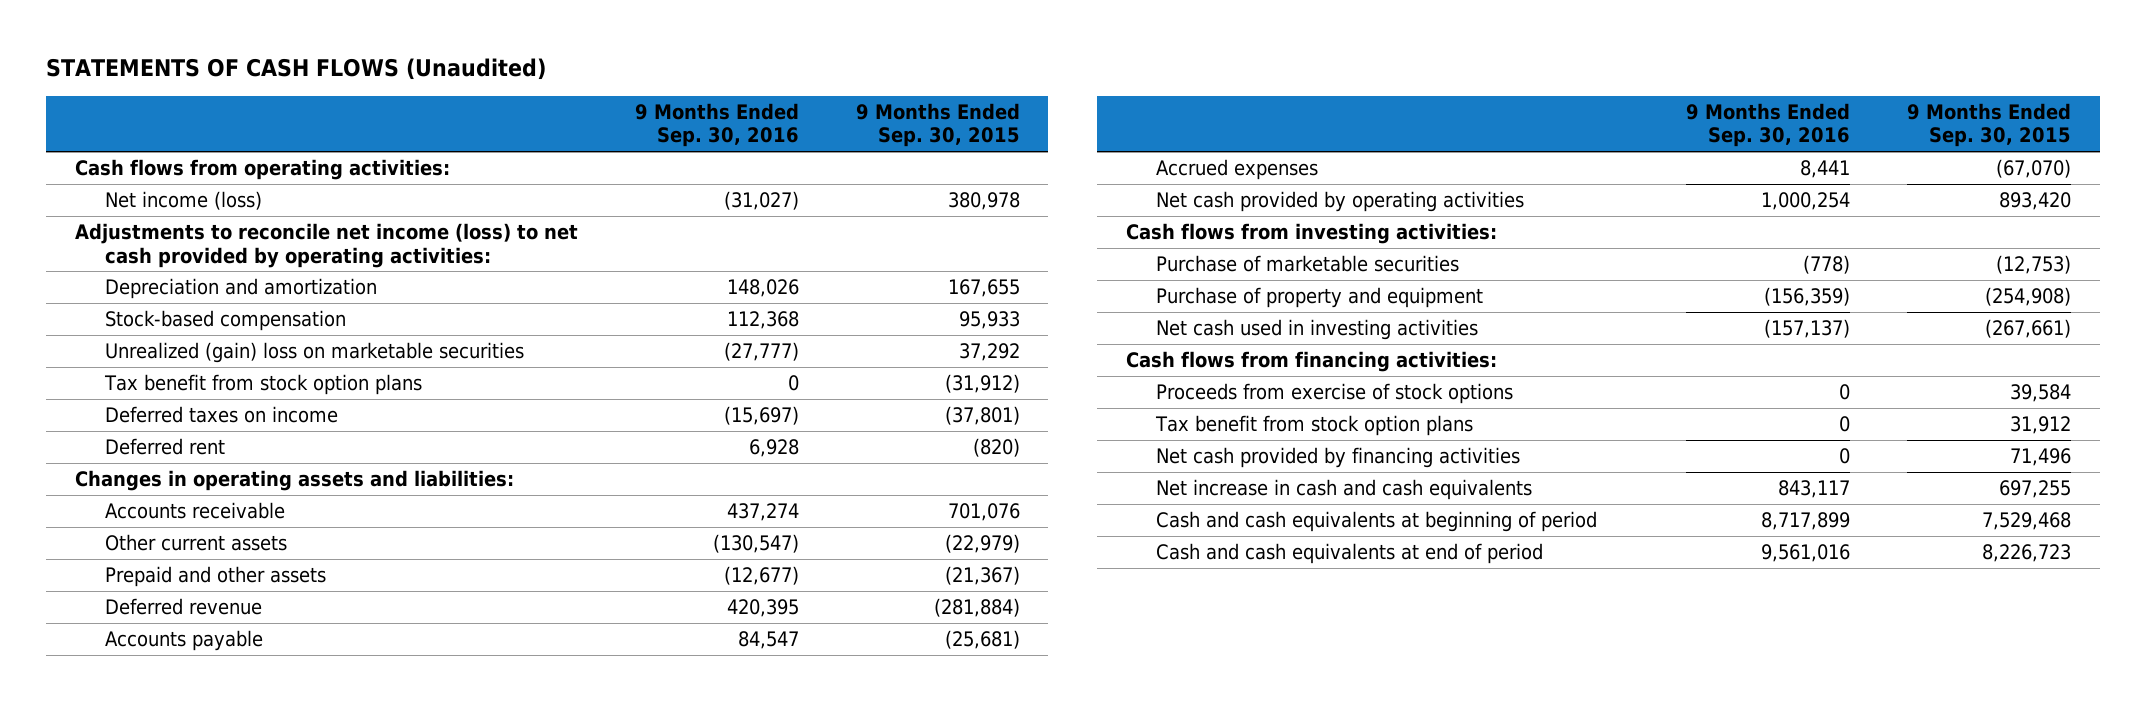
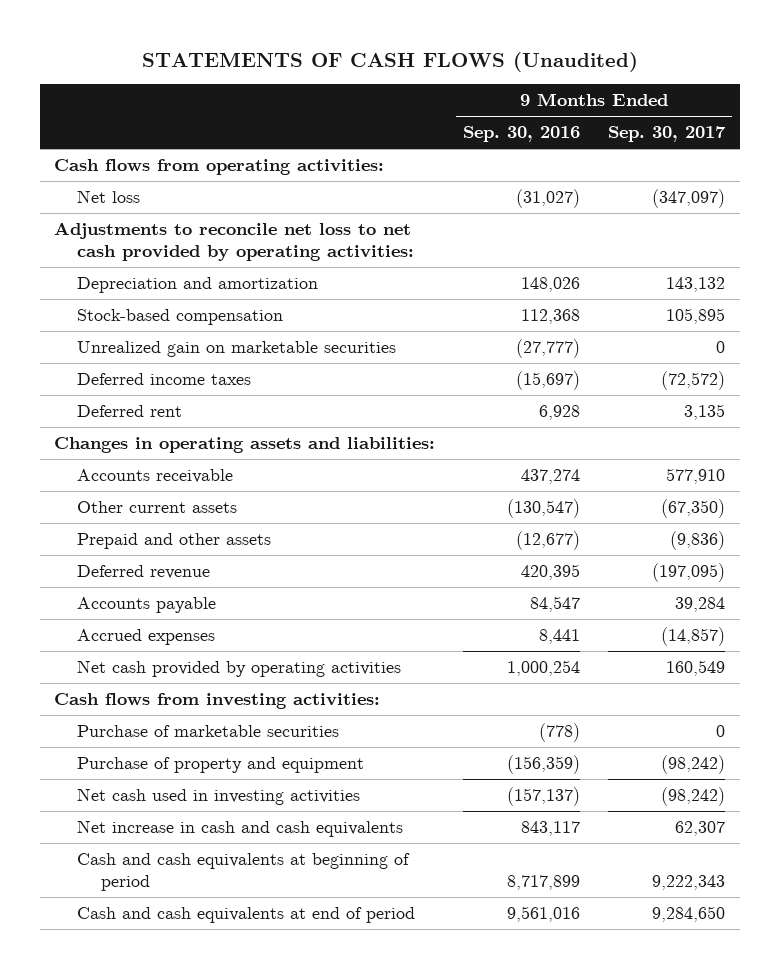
- | 9 Months Ended Sep. 30, 2016 | 9 Months Ended Sep. 30, 2015
+ | 9 Months Ended Sep. 30, 2016 | 9 Months Ended Sep. 30, 2017
- Net income (loss) | (31,027) | 380,978
- Adjustments to reconcile net income (loss) to net cash provided by operating activities:
+ Net loss | (31,027) | (347,097)
+ Adjustments to reconcile net loss to net cash provided by operating activities:
- Unrealized (gain) loss on marketable securities | (27,777) | 37,292
- Tax benefit from stock option plans | 0 | (31,912)
- Deferred taxes on income | (15,697) | (37,801)
+ Unrealized gain on marketable securities | (27,777) | 0
+ Deferred income taxes | (15,697) | (72,572)
- Cash flows from financing activities:
- Proceeds from exercise of stock options | 0 | 39,584
- Tax benefit from stock option plans | 0 | 31,912
- Net cash provided by financing activities | 0 | 71,496

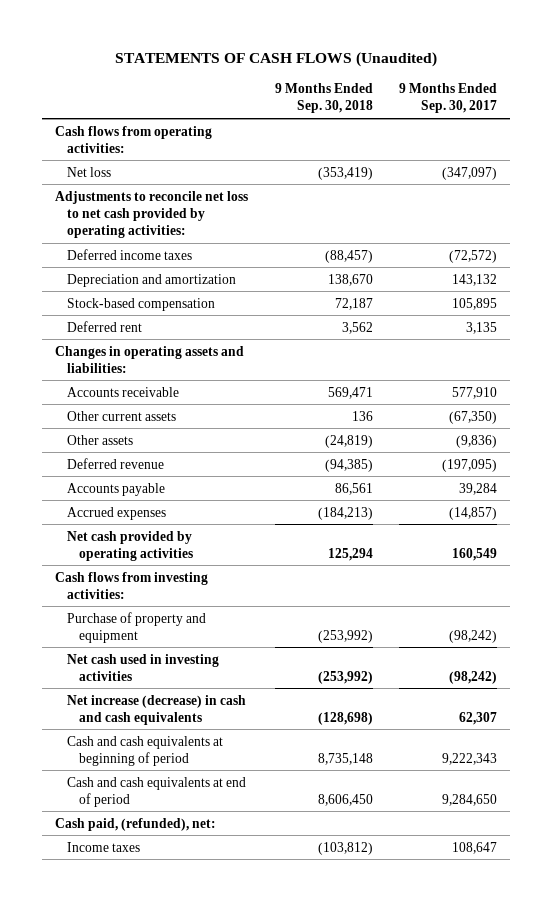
- | 9 Months Ended Sep. 30, 2016 | 9 Months Ended Sep. 30, 2017
+ | 9 Months Ended Sep. 30, 2018 | 9 Months Ended Sep. 30, 2017
moved up: Deferred income taxes | (88,457) | (72,572)
- Unrealized gain on marketable securities | (27,777) | 0
- Prepaid and other assets | (12,677) | (9,836)
+ Other assets | (24,819) | (9,836)
- Purchase of marketable securities | (778) | 0
- Net increase in cash and cash equivalents | 843,117 | 62,307
+ Net increase (decrease) in cash and cash equivalents | (128,698) | 62,307
+ Cash paid, (refunded), net:
+ Income taxes | (103,812) | 108,647

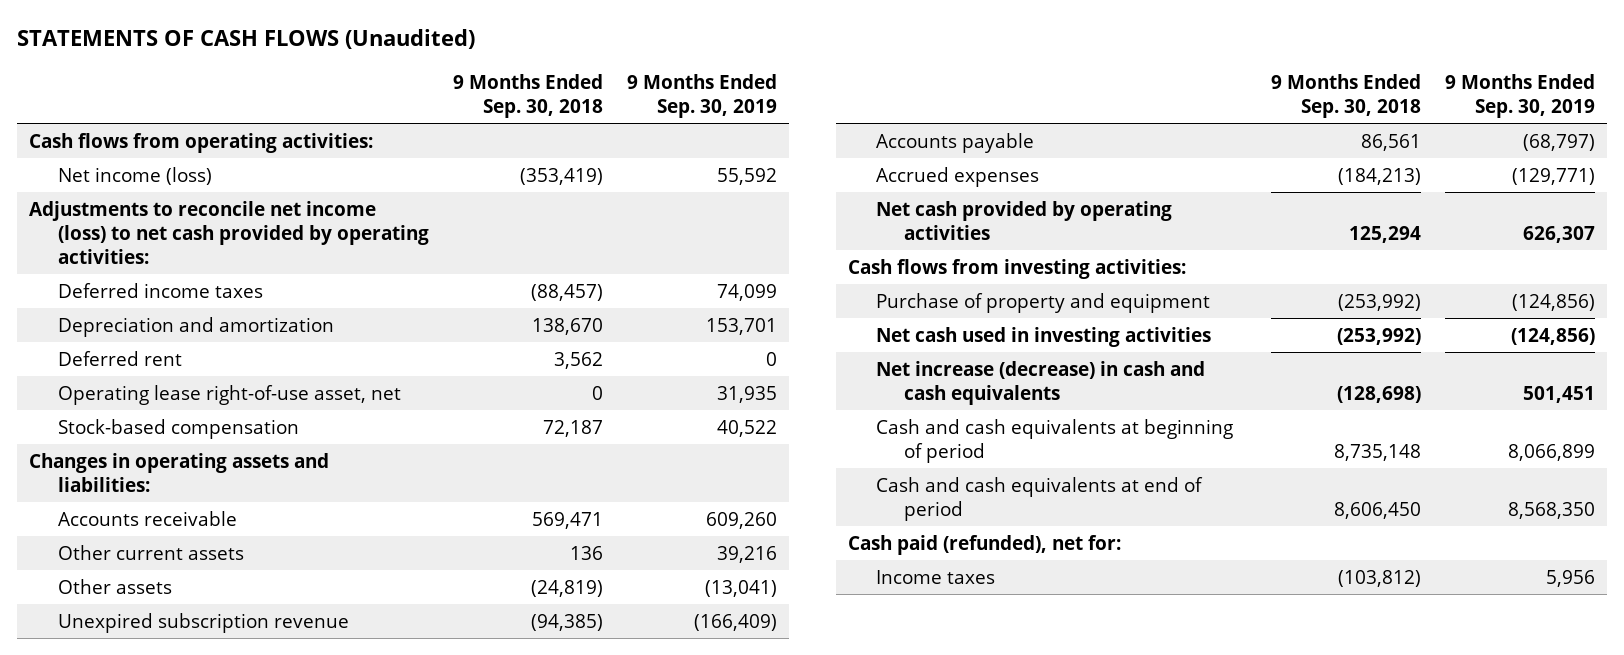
- | 9 Months Ended Sep. 30, 2018 | 9 Months Ended Sep. 30, 2017
+ | 9 Months Ended Sep. 30, 2018 | 9 Months Ended Sep. 30, 2019
- Net loss | (353,419) | (347,097)
- Adjustments to reconcile net loss to net cash provided by operating activities:
+ Net income (loss) | (353,419) | 55,592
+ Adjustments to reconcile net income (loss) to net cash provided by operating activities:
+ Operating lease right-of-use asset, net | 0 | 31,935
moved down: Stock-based compensation | 72,187 | 40,522
- Deferred revenue | (94,385) | (197,095)
+ Unexpired subscription revenue | (94,385) | (166,409)
- Cash paid, (refunded), net:
+ Cash paid (refunded), net for:

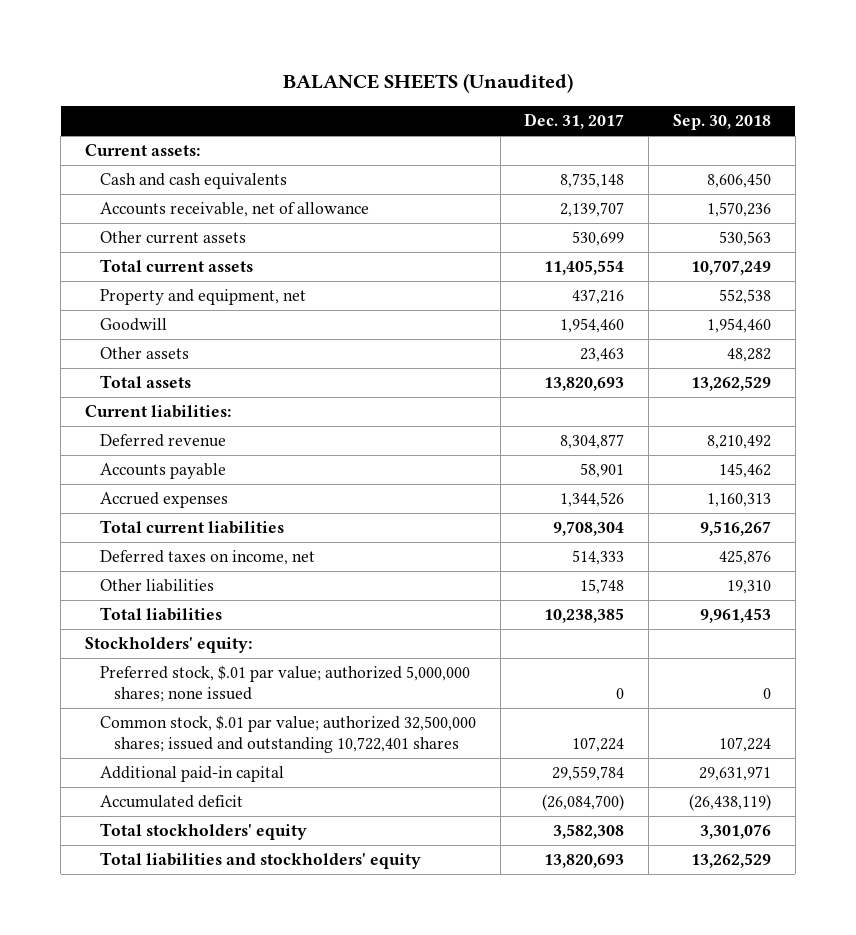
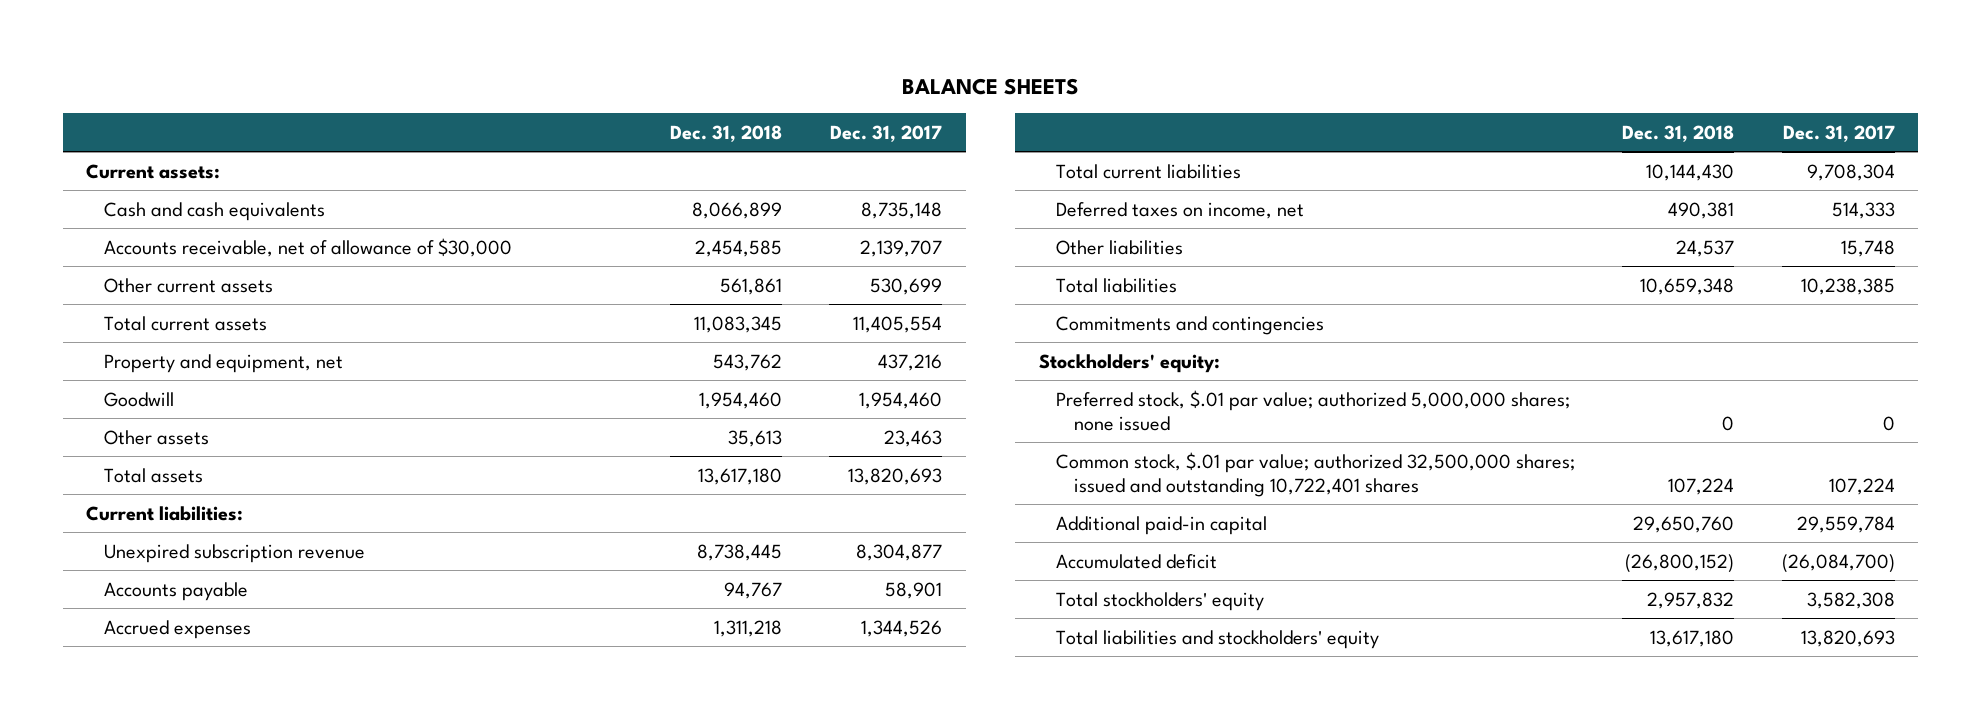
- BALANCE SHEETS (Unaudited)
+ BALANCE SHEETS
- | Dec. 31, 2017 | Sep. 30, 2018
+ | Dec. 31, 2018 | Dec. 31, 2017
- Accounts receivable, net of allowance | 2,139,707 | 1,570,236
+ Accounts receivable, net of allowance of $30,000 | 2,454,585 | 2,139,707
- Deferred revenue | 8,304,877 | 8,210,492
+ Unexpired subscription revenue | 8,738,445 | 8,304,877
+ Commitments and contingencies

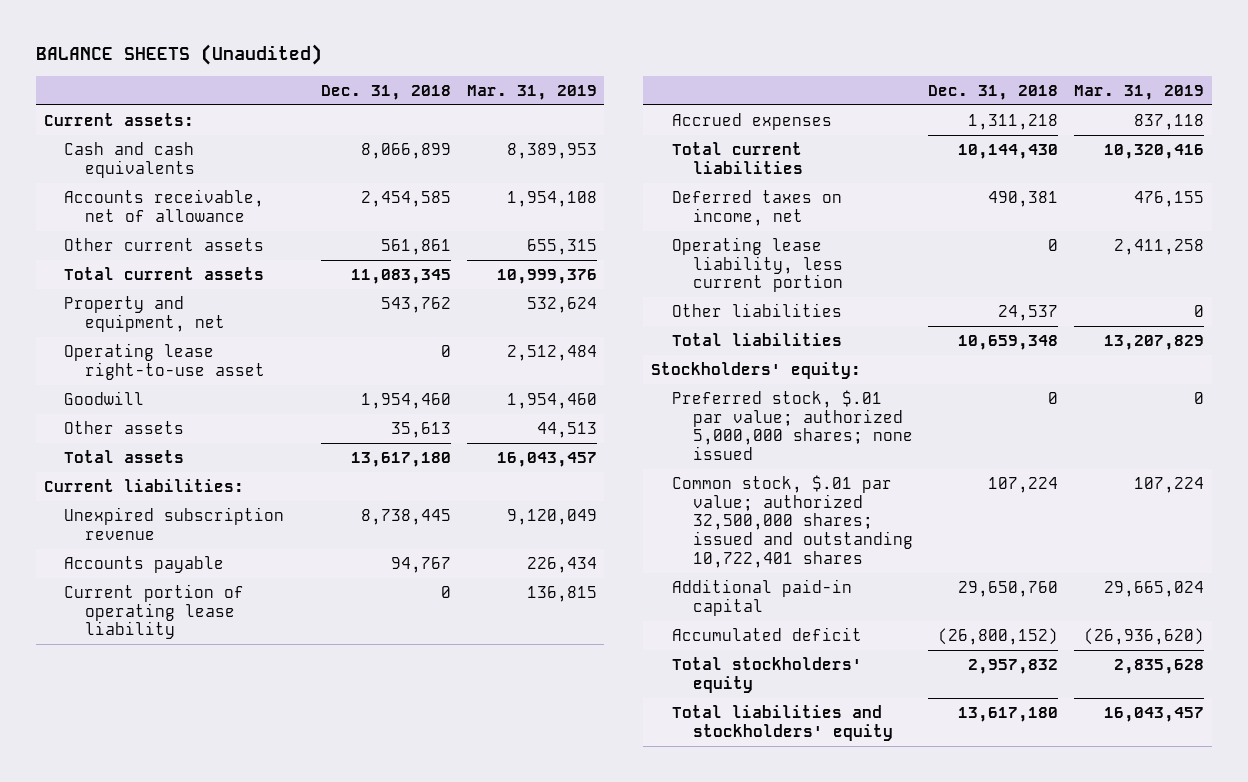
- BALANCE SHEETS
+ BALANCE SHEETS (Unaudited)
- | Dec. 31, 2018 | Dec. 31, 2017
+ | Dec. 31, 2018 | Mar. 31, 2019
- Accounts receivable, net of allowance of $30,000 | 2,454,585 | 2,139,707
+ Accounts receivable, net of allowance | 2,454,585 | 1,954,108
+ Operating lease right-to-use asset | 0 | 2,512,484
+ Current portion of operating lease liability | 0 | 136,815
+ Operating lease liability, less current portion | 0 | 2,411,258
- Commitments and contingencies

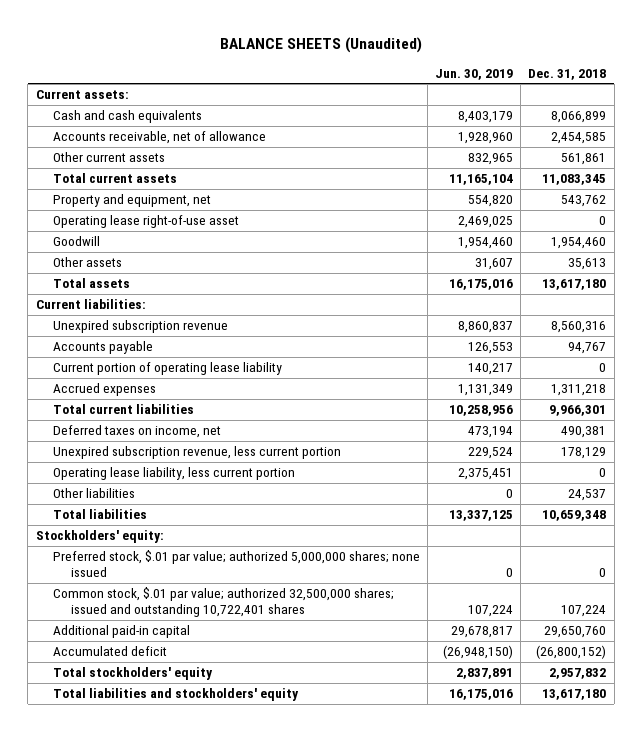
- | Dec. 31, 2018 | Mar. 31, 2019
+ | Jun. 30, 2019 | Dec. 31, 2018
- Operating lease right-to-use asset | 0 | 2,512,484
+ Operating lease right-of-use asset | 2,469,025 | 0
- Unexpired subscription revenue | 8,738,445 | 9,120,049
+ Unexpired subscription revenue | 8,860,837 | 8,560,316
- Total current liabilities | 10,144,430 | 10,320,416
+ Total current liabilities | 10,258,956 | 9,966,301
+ Unexpired subscription revenue, less current portion | 229,524 | 178,129

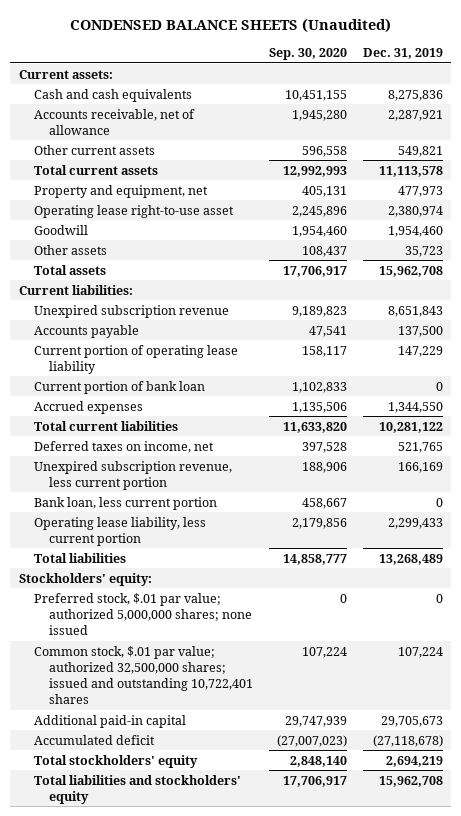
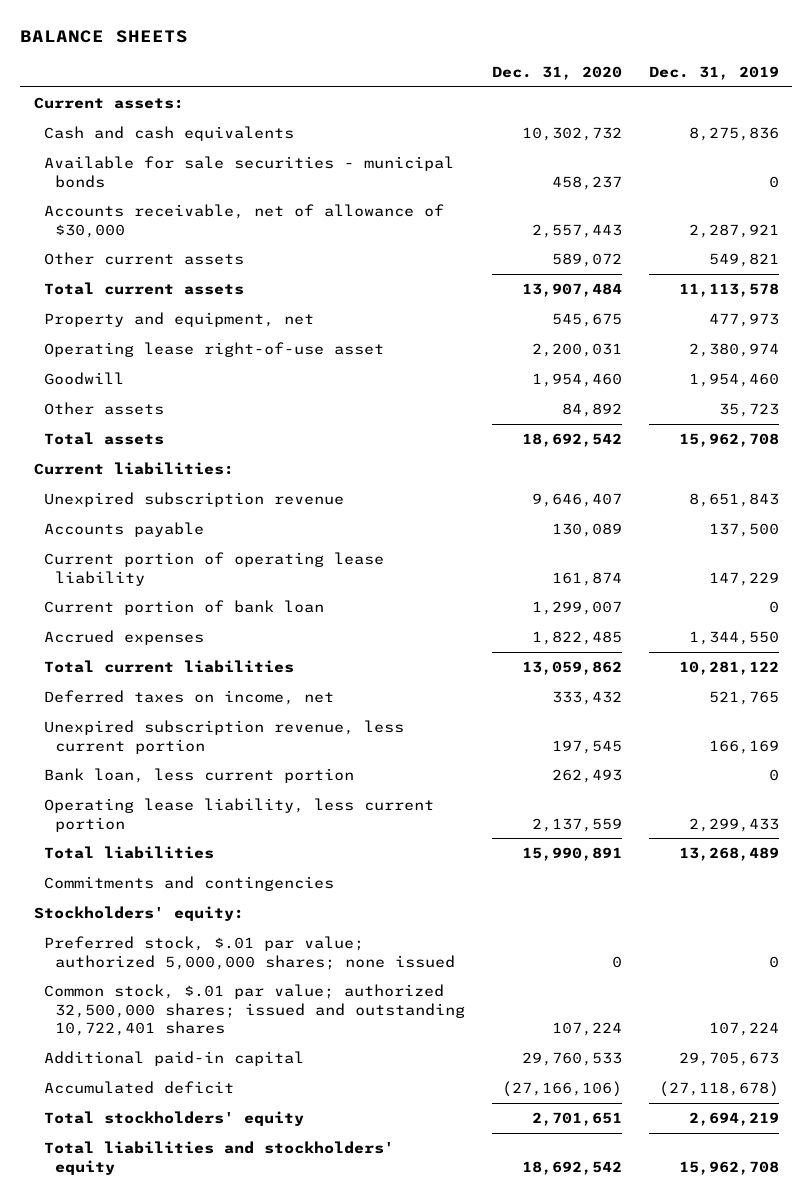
- CONDENSED BALANCE SHEETS (Unaudited)
+ BALANCE SHEETS
- | Sep. 30, 2020 | Dec. 31, 2019
+ | Dec. 31, 2020 | Dec. 31, 2019
- Accounts receivable, net of allowance | 1,945,280 | 2,287,921
+ Available for sale securities - municipal bonds | 458,237 | 0
+ Accounts receivable, net of allowance of $30,000 | 2,557,443 | 2,287,921
- Operating lease right-to-use asset | 2,245,896 | 2,380,974
+ Operating lease right-of-use asset | 2,200,031 | 2,380,974
+ Commitments and contingencies

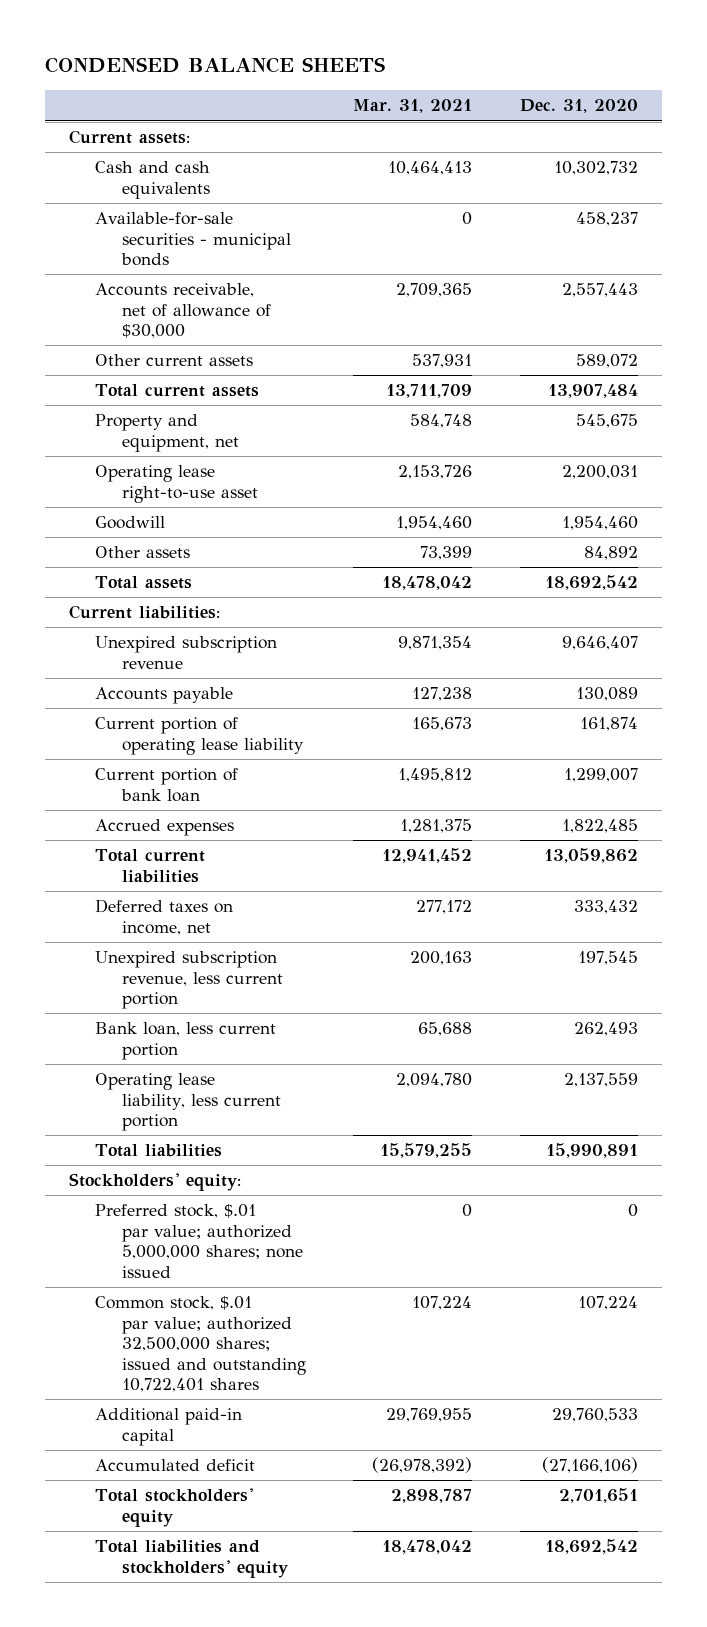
- BALANCE SHEETS
+ CONDENSED BALANCE SHEETS
- | Dec. 31, 2020 | Dec. 31, 2019
+ | Mar. 31, 2021 | Dec. 31, 2020
- Available for sale securities - municipal bonds | 458,237 | 0
+ Available-for-sale securities - municipal bonds | 0 | 458,237
- Operating lease right-of-use asset | 2,200,031 | 2,380,974
+ Operating lease right-to-use asset | 2,153,726 | 2,200,031
- Commitments and contingencies

